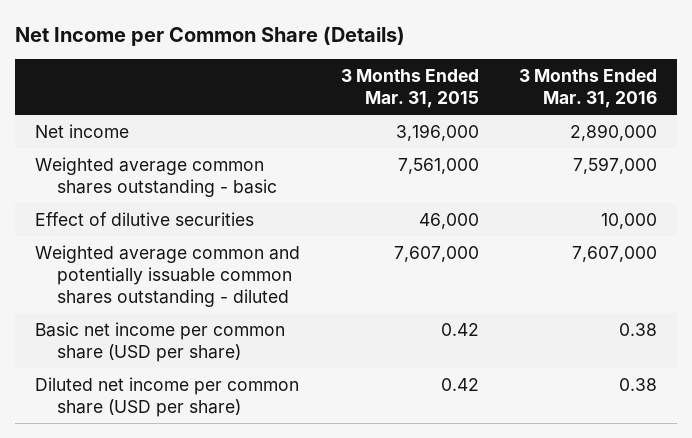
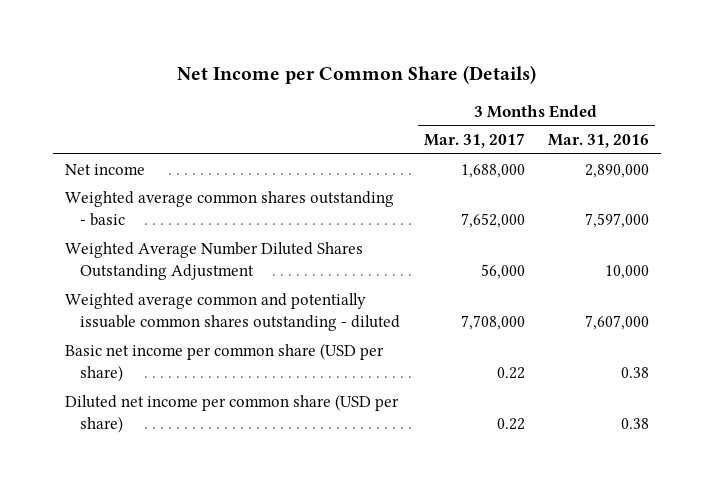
- | 3 Months Ended Mar. 31, 2015 | 3 Months Ended Mar. 31, 2016
+ | 3 Months Ended Mar. 31, 2017 | 3 Months Ended Mar. 31, 2016
- Effect of dilutive securities | 46,000 | 10,000
+ Weighted Average Number Diluted Shares Outstanding Adjustment | 56,000 | 10,000

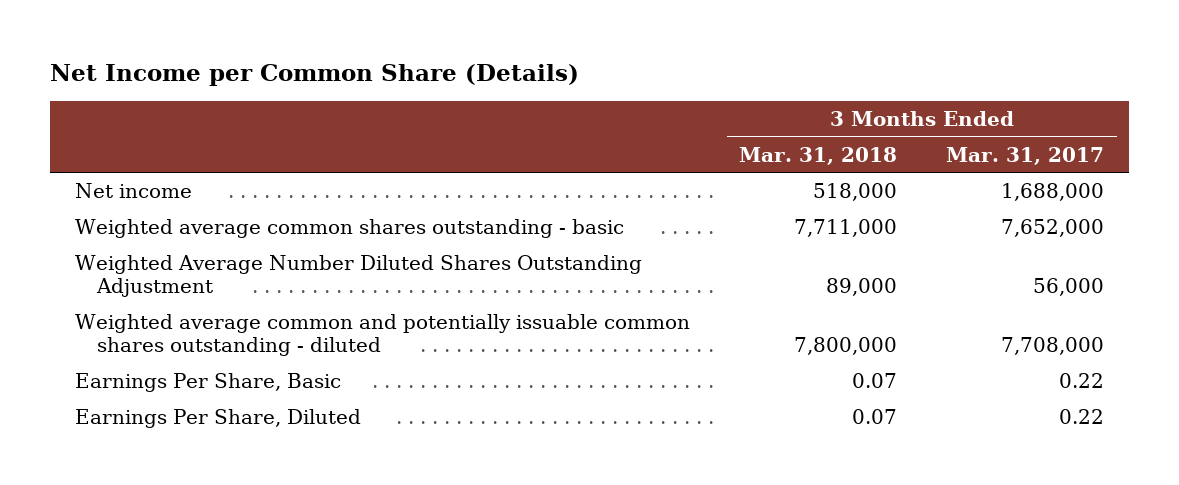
- | 3 Months Ended Mar. 31, 2017 | 3 Months Ended Mar. 31, 2016
+ | 3 Months Ended Mar. 31, 2018 | 3 Months Ended Mar. 31, 2017
- Basic net income per common share (USD per share) | 0.22 | 0.38
- Diluted net income per common share (USD per share) | 0.22 | 0.38
+ Earnings Per Share, Basic | 0.07 | 0.22
+ Earnings Per Share, Diluted | 0.07 | 0.22

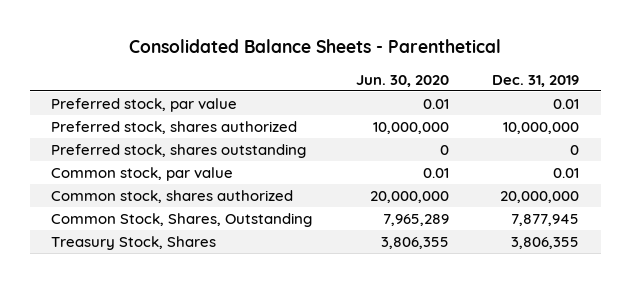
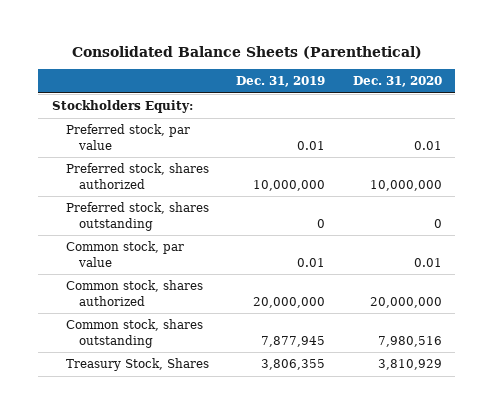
- Consolidated Balance Sheets - Parenthetical
+ Consolidated Balance Sheets (Parenthetical)
- | Jun. 30, 2020 | Dec. 31, 2019
+ | Dec. 31, 2019 | Dec. 31, 2020
+ Stockholders Equity:
- Common Stock, Shares, Outstanding | 7,965,289 | 7,877,945
+ Common stock, shares outstanding | 7,877,945 | 7,980,516

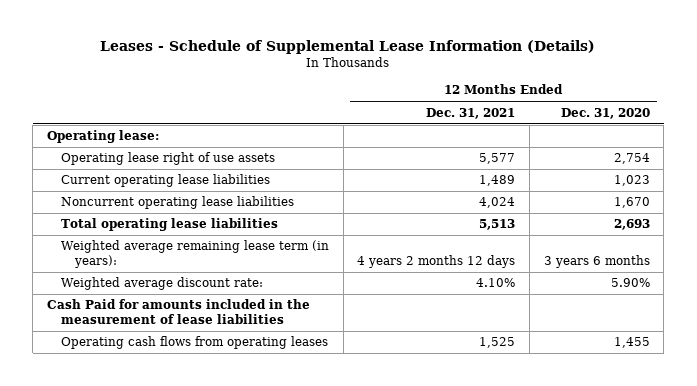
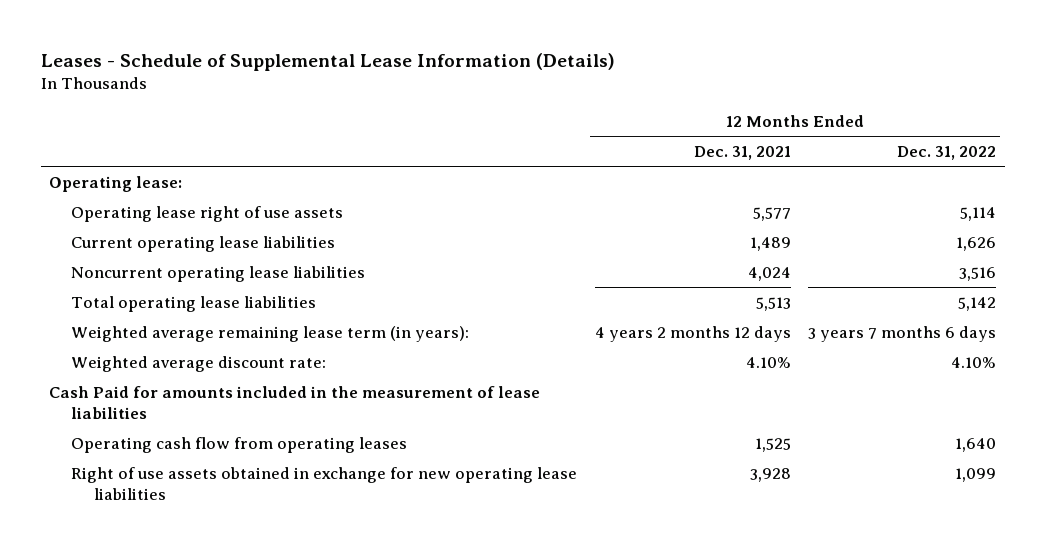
- | 12 Months Ended Dec. 31, 2021 | 12 Months Ended Dec. 31, 2020
+ | 12 Months Ended Dec. 31, 2021 | 12 Months Ended Dec. 31, 2022
- Operating cash flows from operating leases | 1,525 | 1,455
+ Operating cash flow from operating leases | 1,525 | 1,640
+ Right of use assets obtained in exchange for new operating lease liabilities | 3,928 | 1,099

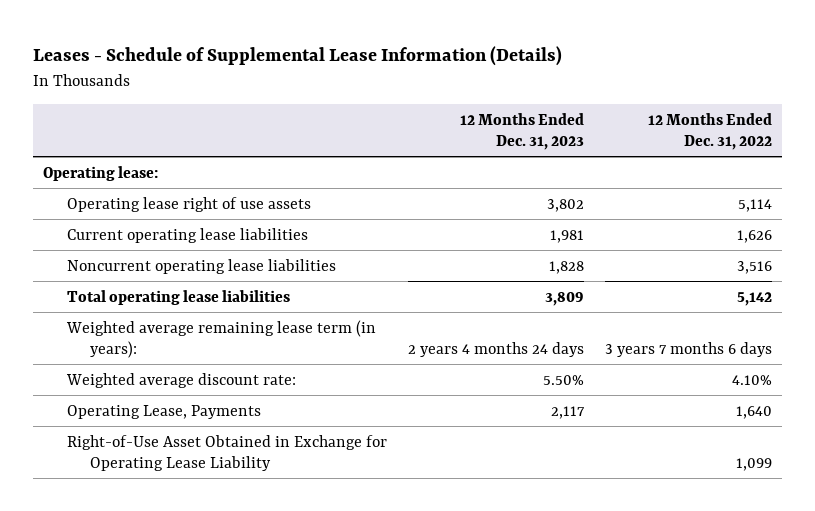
- | 12 Months Ended Dec. 31, 2021 | 12 Months Ended Dec. 31, 2022
+ | 12 Months Ended Dec. 31, 2023 | 12 Months Ended Dec. 31, 2022
- Cash Paid for amounts included in the measurement of lease liabilities
- Operating cash flow from operating leases | 1,525 | 1,640
- Right of use assets obtained in exchange for new operating lease liabilities | 3,928 | 1,099
+ Operating Lease, Payments | 2,117 | 1,640
+ Right-of-Use Asset Obtained in Exchange for Operating Lease Liability | | 1,099

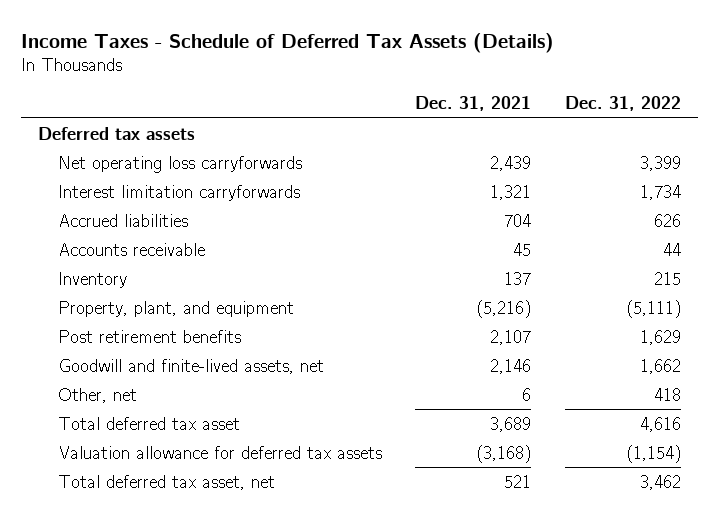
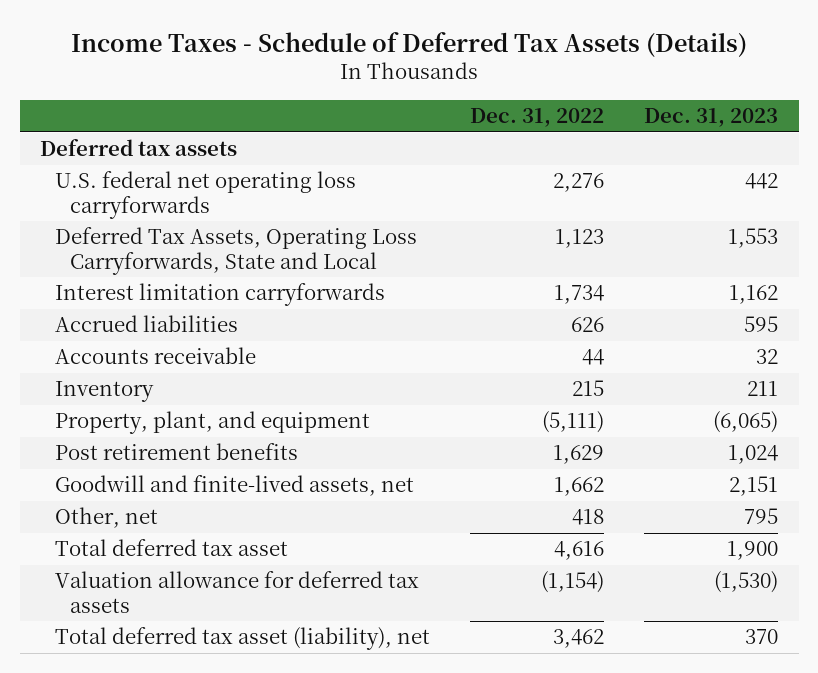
- | Dec. 31, 2021 | Dec. 31, 2022
+ | Dec. 31, 2022 | Dec. 31, 2023
- Net operating loss carryforwards | 2,439 | 3,399
+ U.S. federal net operating loss carryforwards | 2,276 | 442
+ Deferred Tax Assets, Operating Loss Carryforwards, State and Local | 1,123 | 1,553
- Total deferred tax asset, net | 521 | 3,462
+ Total deferred tax asset (liability), net | 3,462 | 370

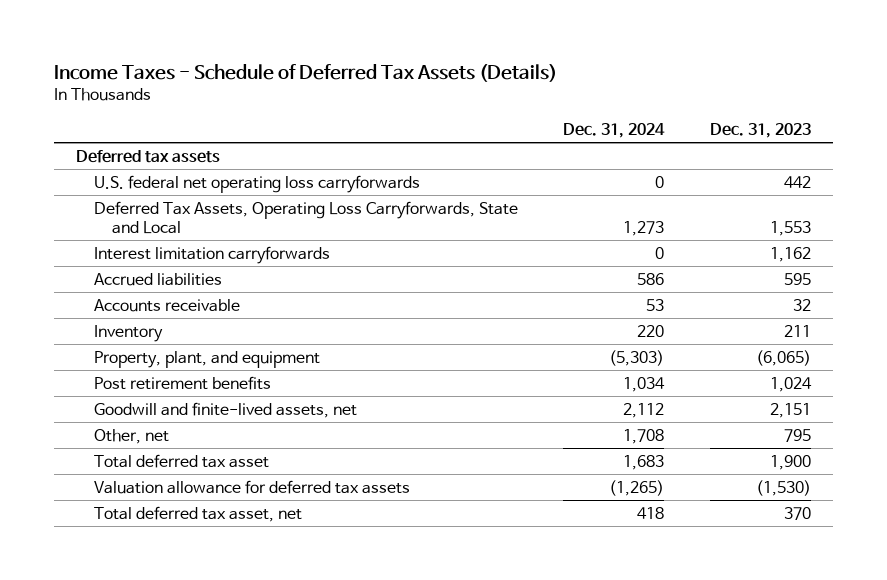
- | Dec. 31, 2022 | Dec. 31, 2023
+ | Dec. 31, 2024 | Dec. 31, 2023
- Total deferred tax asset (liability), net | 3,462 | 370
+ Total deferred tax asset, net | 418 | 370

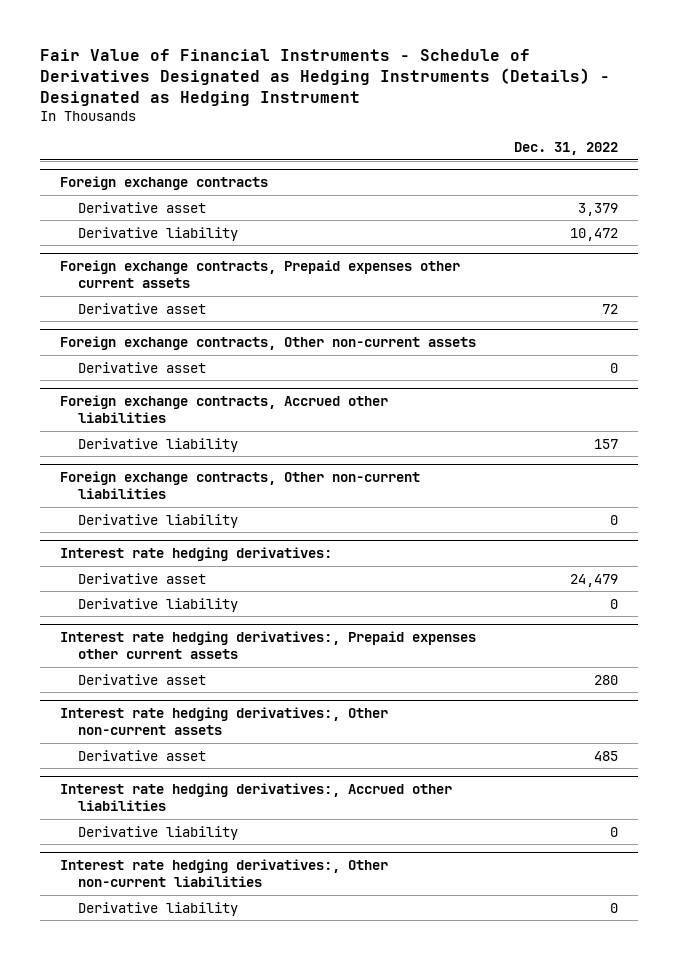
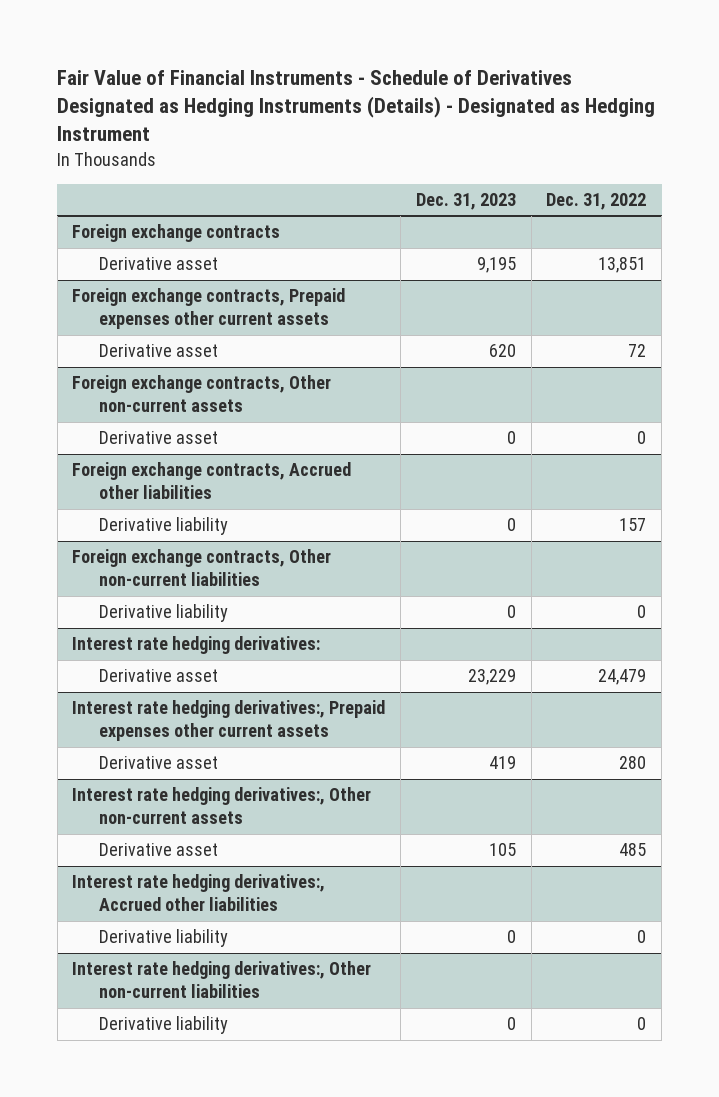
- | Dec. 31, 2022
+ | Dec. 31, 2023 | Dec. 31, 2022
@ Foreign exchange contracts
- Derivative asset | 3,379
- Derivative liability | 10,472
+ Derivative asset | 9,195 | 13,851
@ Interest rate hedging derivatives:
- Derivative liability | 0

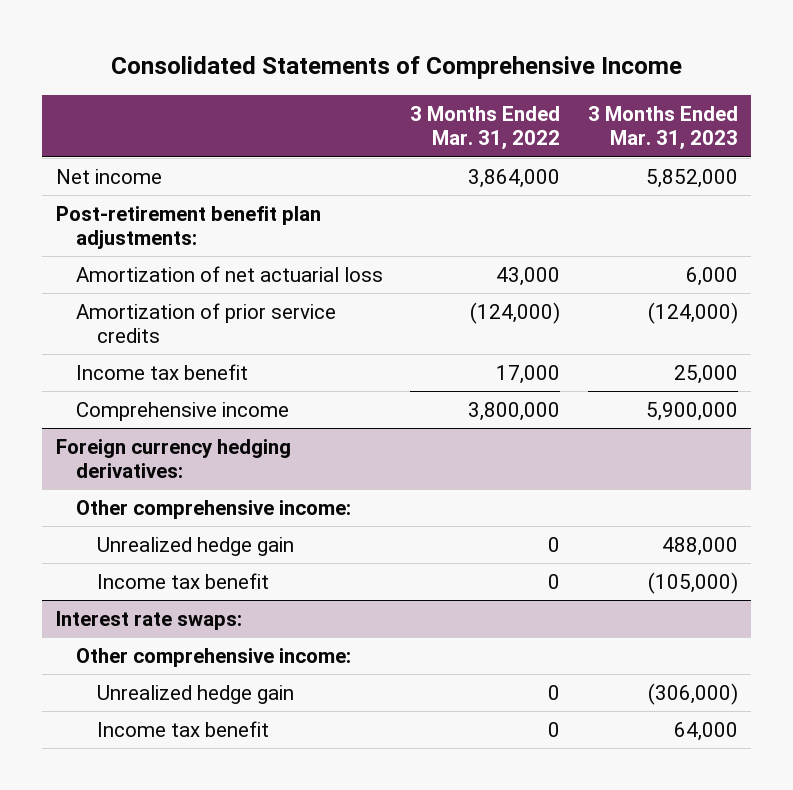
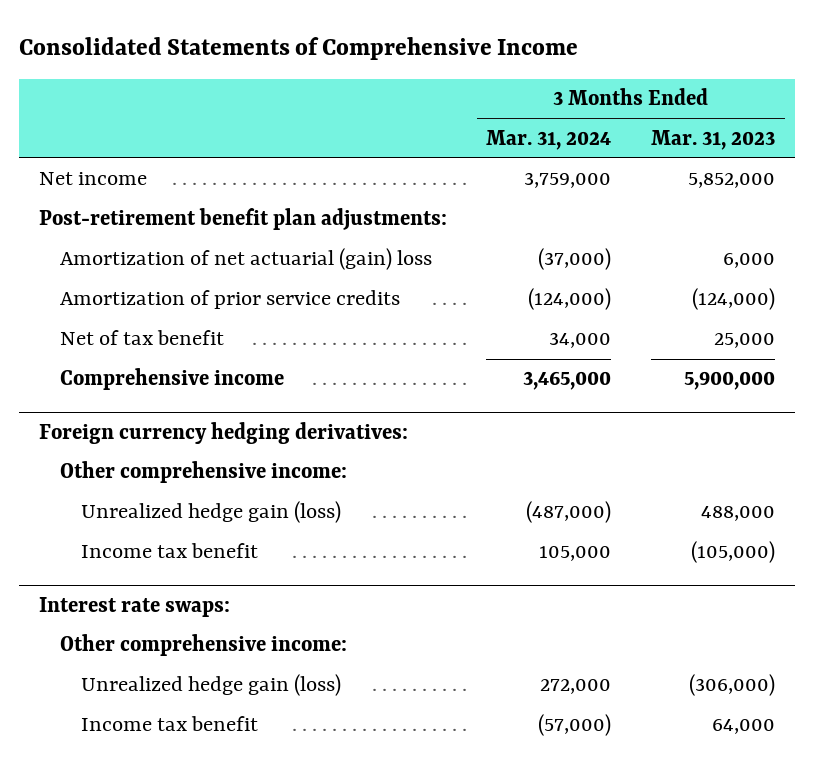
- | 3 Months Ended Mar. 31, 2022 | 3 Months Ended Mar. 31, 2023
+ | 3 Months Ended Mar. 31, 2024 | 3 Months Ended Mar. 31, 2023
- Amortization of net actuarial loss | 43,000 | 6,000
+ Amortization of net actuarial (gain) loss | (37,000) | 6,000
- Income tax benefit | 17,000 | 25,000
+ Net of tax benefit | 34,000 | 25,000
@ Foreign currency hedging derivatives:
- Unrealized hedge gain | 0 | 488,000
+ Unrealized hedge gain (loss) | (487,000) | 488,000
@ Interest rate swaps:
- Unrealized hedge gain | 0 | (306,000)
+ Unrealized hedge gain (loss) | 272,000 | (306,000)

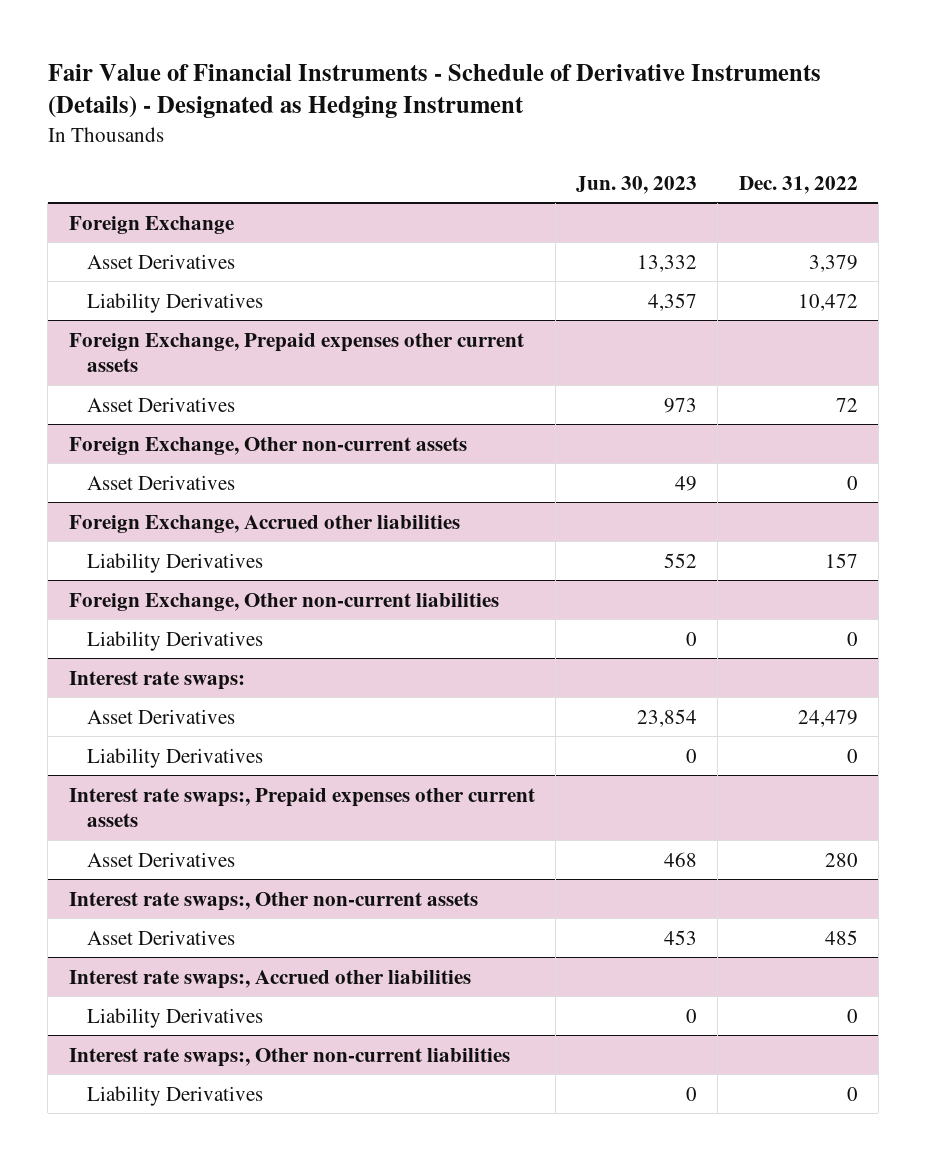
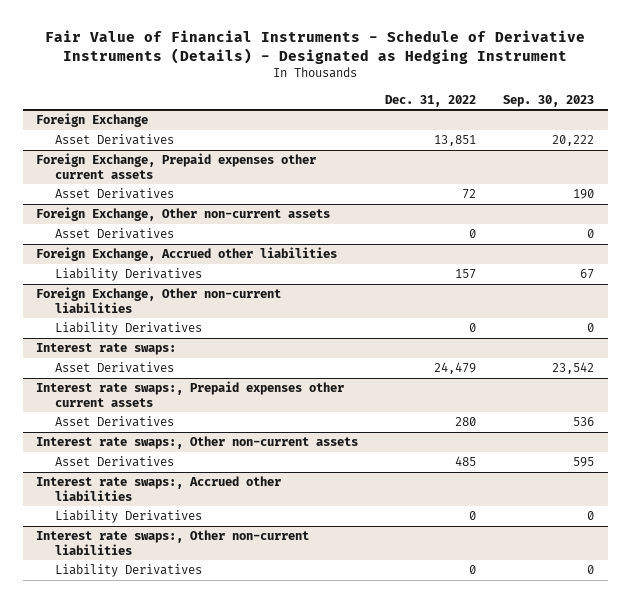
- | Jun. 30, 2023 | Dec. 31, 2022
+ | Dec. 31, 2022 | Sep. 30, 2023
@ Foreign Exchange
- Asset Derivatives | 13,332 | 3,379
- Liability Derivatives | 4,357 | 10,472
+ Asset Derivatives | 13,851 | 20,222
@ Interest rate swaps:
- Liability Derivatives | 0 | 0

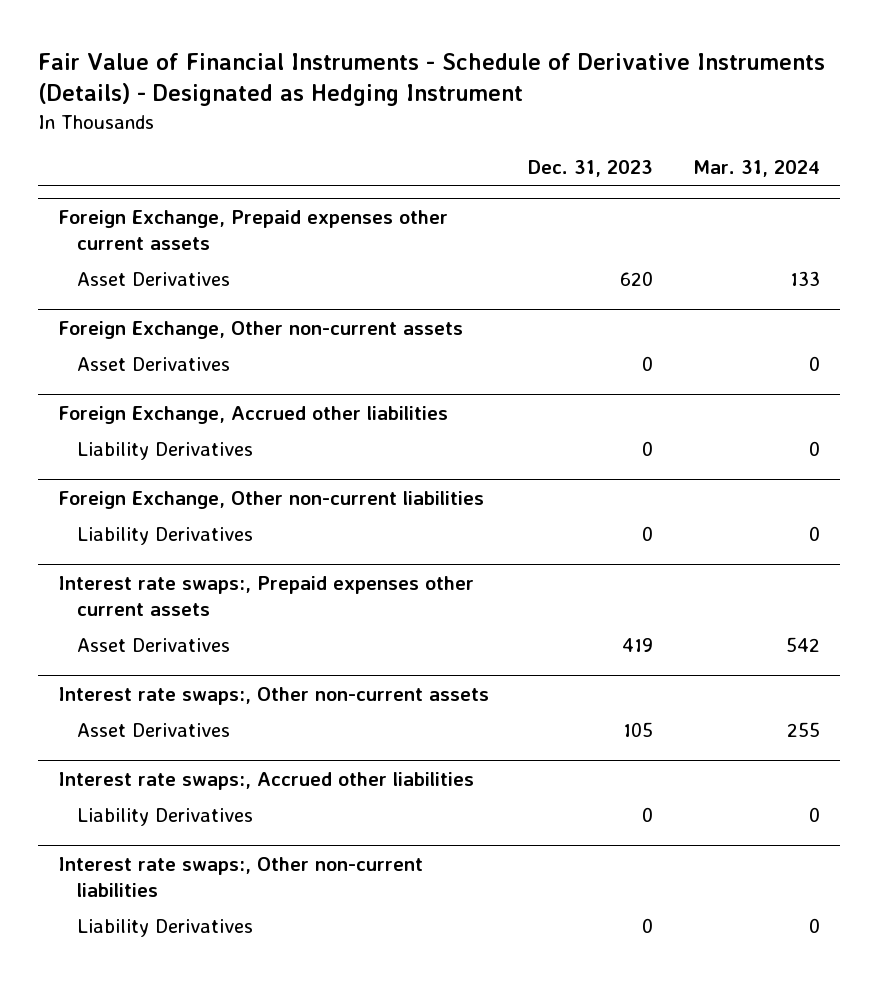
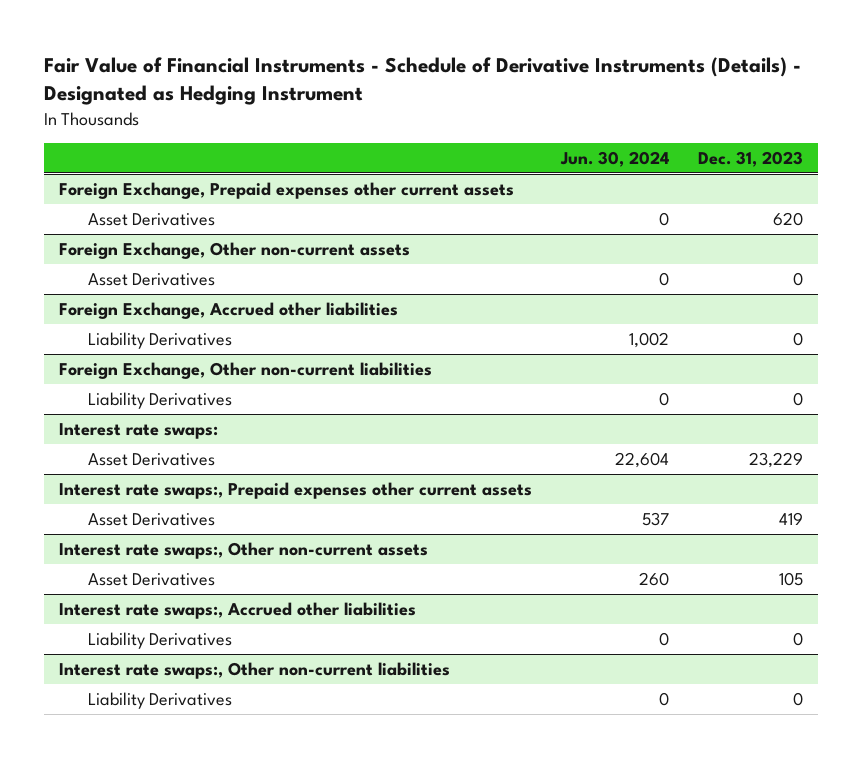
- | Dec. 31, 2023 | Mar. 31, 2024
+ | Jun. 30, 2024 | Dec. 31, 2023
+ Interest rate swaps:
+ Asset Derivatives | 22,604 | 23,229

